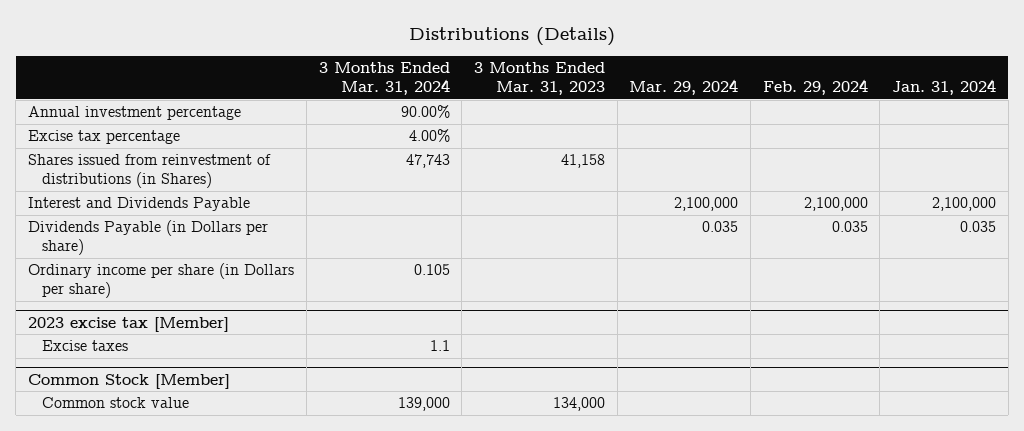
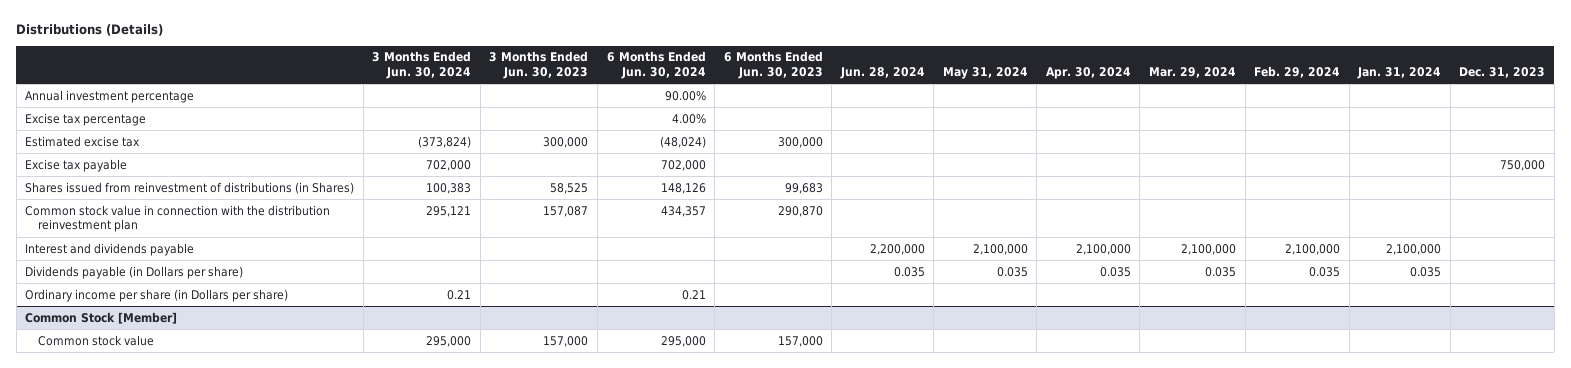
- | 3 Months Ended Mar. 31, 2024 | 3 Months Ended Mar. 31, 2023 | Mar. 29, 2024 | Feb. 29, 2024 | Jan. 31, 2024
+ | 3 Months Ended Jun. 30, 2024 | 3 Months Ended Jun. 30, 2023 | 6 Months Ended Jun. 30, 2024 | 6 Months Ended Jun. 30, 2023 | Jun. 28, 2024 | May 31, 2024 | Apr. 30, 2024 | Mar. 29, 2024 | Feb. 29, 2024 | Jan. 31, 2024 | Dec. 31, 2023
+ Estimated excise tax | (373,824) | 300,000 | (48,024) | 300,000 | | | | | | |
+ Excise tax payable | 702,000 | | 702,000 | | | | | | | | 750,000
- Interest and Dividends Payable | | | 2,100,000 | 2,100,000 | 2,100,000
- Dividends Payable (in Dollars per share) | | | 0.035 | 0.035 | 0.035
+ Common stock value in connection with the distribution reinvestment plan | 295,121 | 157,087 | 434,357 | 290,870 | | | | | | |
+ Interest and dividends payable | | | | | 2,200,000 | 2,100,000 | 2,100,000 | 2,100,000 | 2,100,000 | 2,100,000 |
+ Dividends payable (in Dollars per share) | | | | | 0.035 | 0.035 | 0.035 | 0.035 | 0.035 | 0.035 |
- 2023 excise tax [Member]
- Excise taxes | 1.1 | | | |

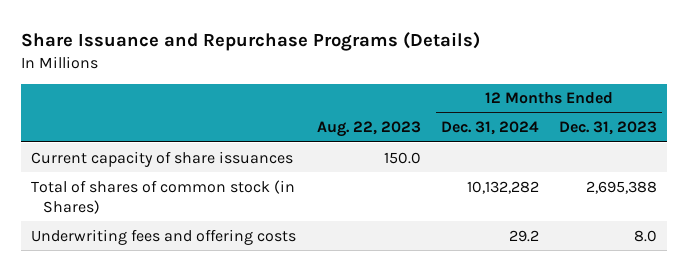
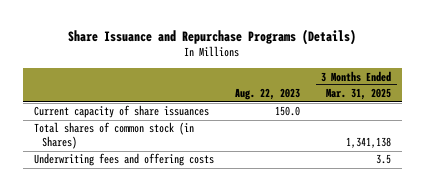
- | Aug. 22, 2023 | 12 Months Ended Dec. 31, 2024 | 12 Months Ended Dec. 31, 2023
+ | Aug. 22, 2023 | 3 Months Ended Mar. 31, 2025
- Total of shares of common stock (in Shares) | | 10,132,282 | 2,695,388
+ Total shares of common stock (in Shares) | | 1,341,138

